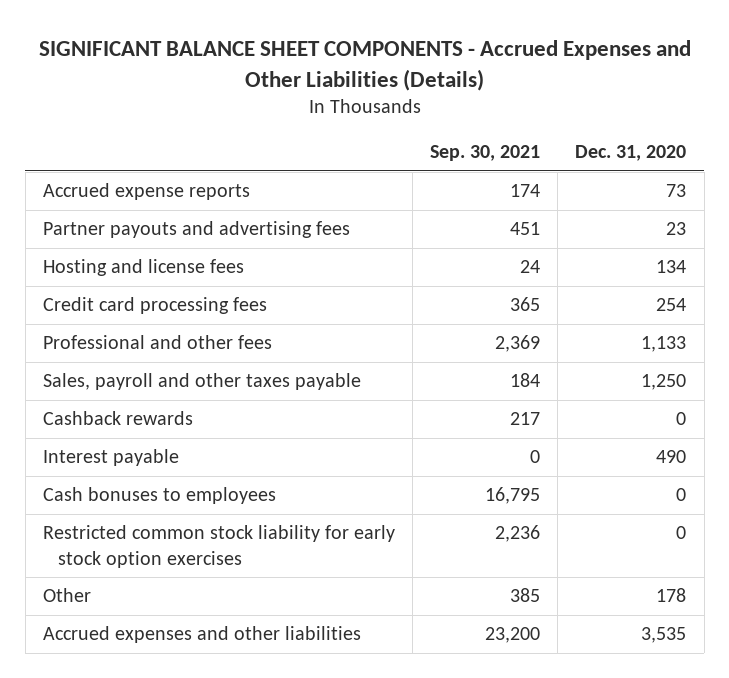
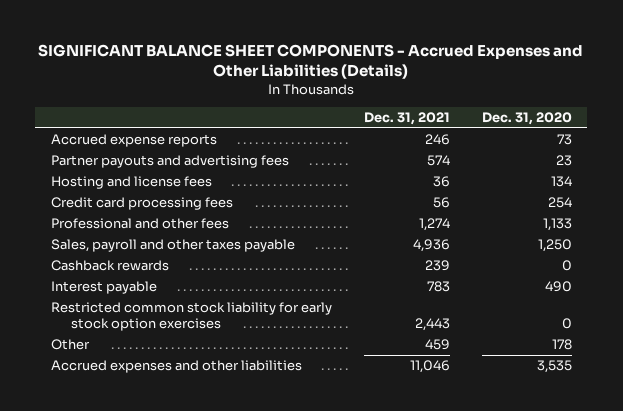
- | Sep. 30, 2021 | Dec. 31, 2020
+ | Dec. 31, 2021 | Dec. 31, 2020
- Cash bonuses to employees | 16,795 | 0

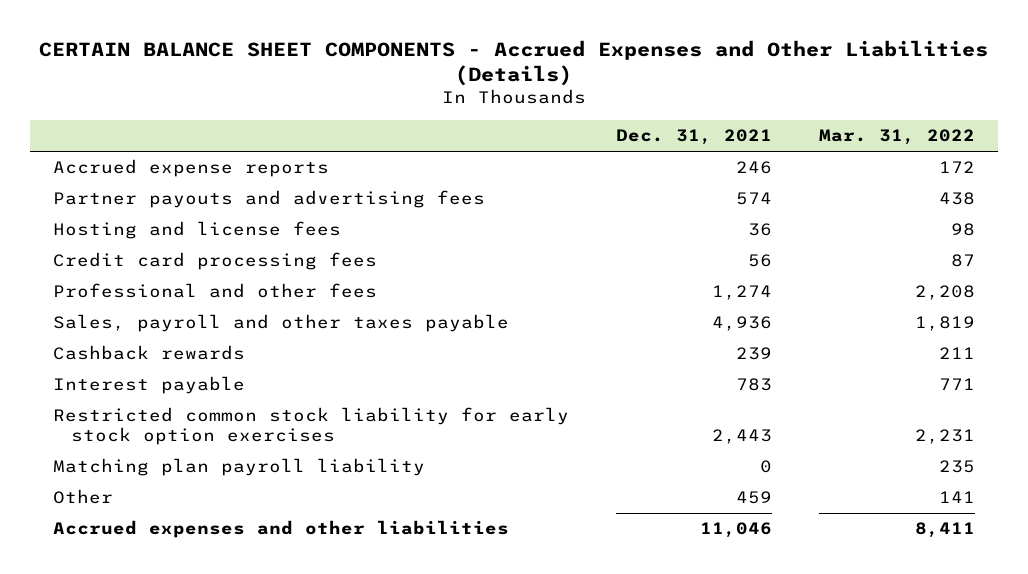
- SIGNIFICANT BALANCE SHEET COMPONENTS - Accrued Expenses and Other Liabilities (Details)
+ CERTAIN BALANCE SHEET COMPONENTS - Accrued Expenses and Other Liabilities (Details)
- | Dec. 31, 2021 | Dec. 31, 2020
+ | Dec. 31, 2021 | Mar. 31, 2022
+ Matching plan payroll liability | 0 | 235

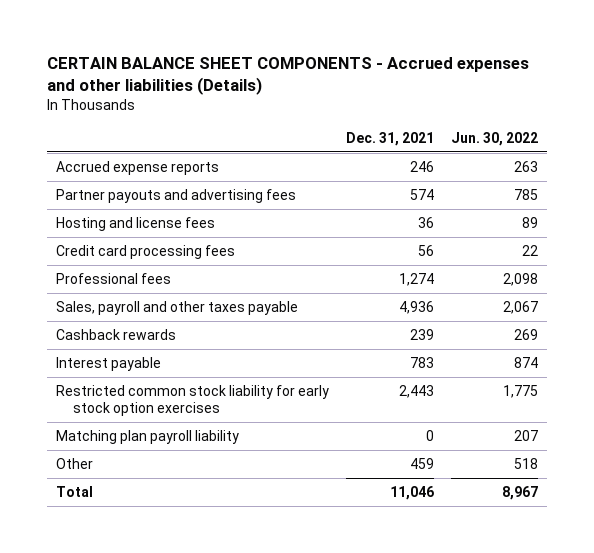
- CERTAIN BALANCE SHEET COMPONENTS - Accrued Expenses and Other Liabilities (Details)
+ CERTAIN BALANCE SHEET COMPONENTS - Accrued expenses and other liabilities (Details)
- | Dec. 31, 2021 | Mar. 31, 2022
+ | Dec. 31, 2021 | Jun. 30, 2022
- Professional and other fees | 1,274 | 2,208
+ Professional fees | 1,274 | 2,098
- Accrued expenses and other liabilities | 11,046 | 8,411
+ Total | 11,046 | 8,967

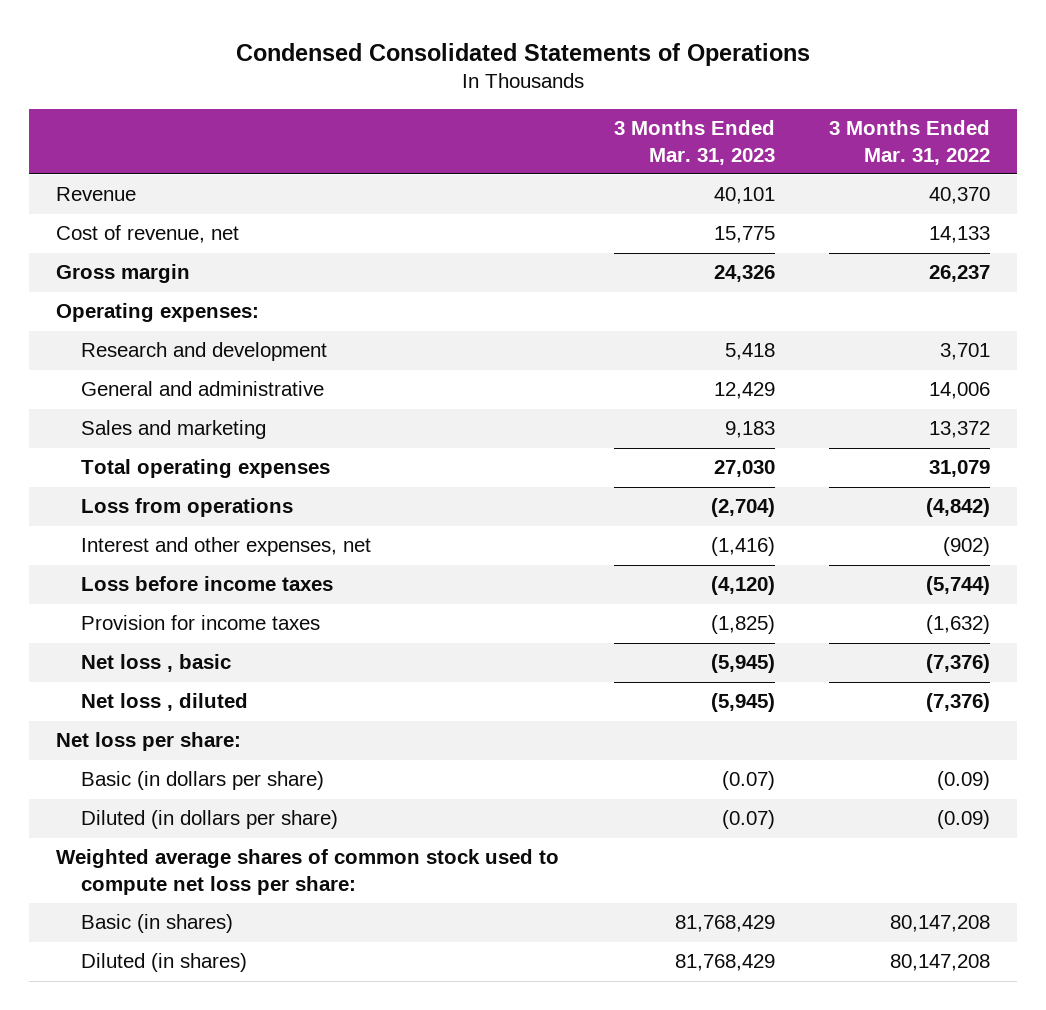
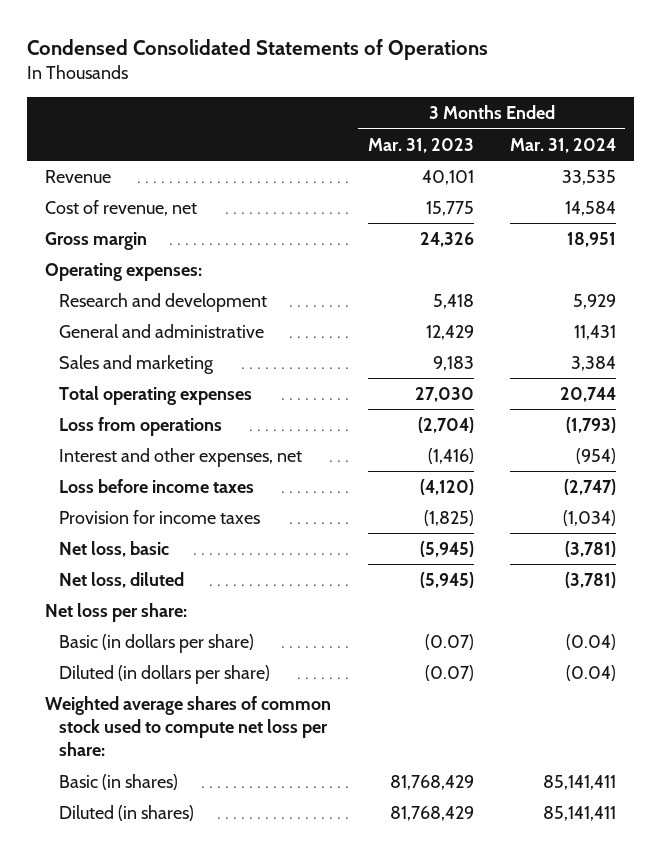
- | 3 Months Ended Mar. 31, 2023 | 3 Months Ended Mar. 31, 2022
+ | 3 Months Ended Mar. 31, 2023 | 3 Months Ended Mar. 31, 2024
- Net loss , basic | (5,945) | (7,376)
- Net loss , diluted | (5,945) | (7,376)
+ Net loss, basic | (5,945) | (3,781)
+ Net loss, diluted | (5,945) | (3,781)

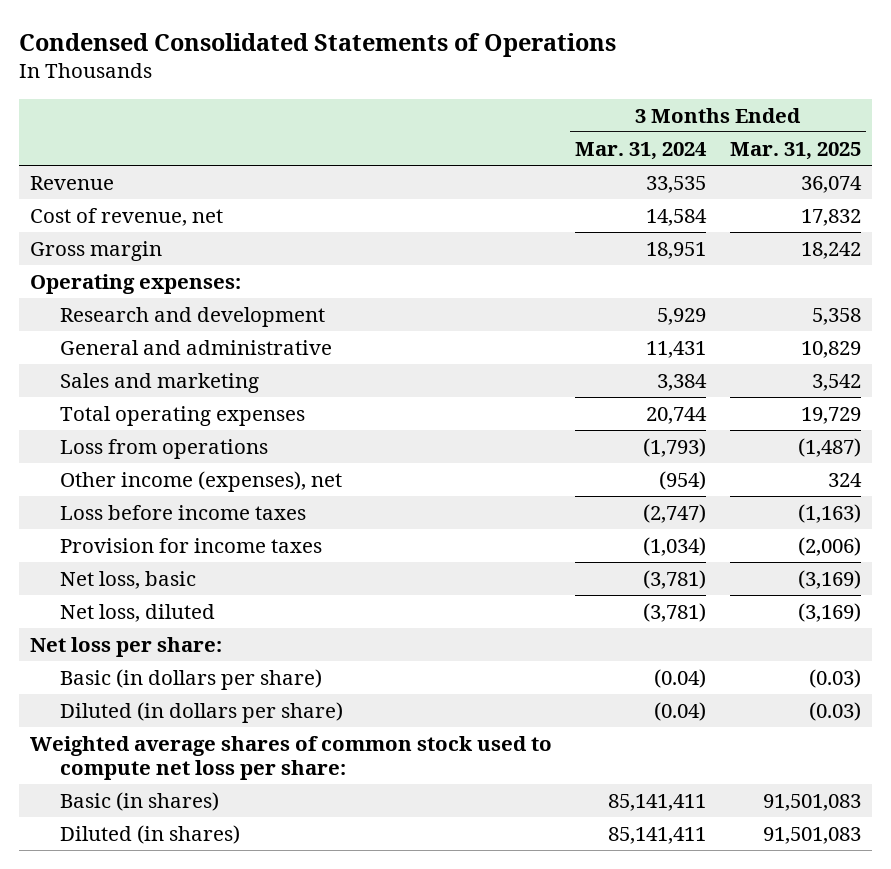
- | 3 Months Ended Mar. 31, 2023 | 3 Months Ended Mar. 31, 2024
+ | 3 Months Ended Mar. 31, 2024 | 3 Months Ended Mar. 31, 2025
- Interest and other expenses, net | (1,416) | (954)
+ Other income (expenses), net | (954) | 324

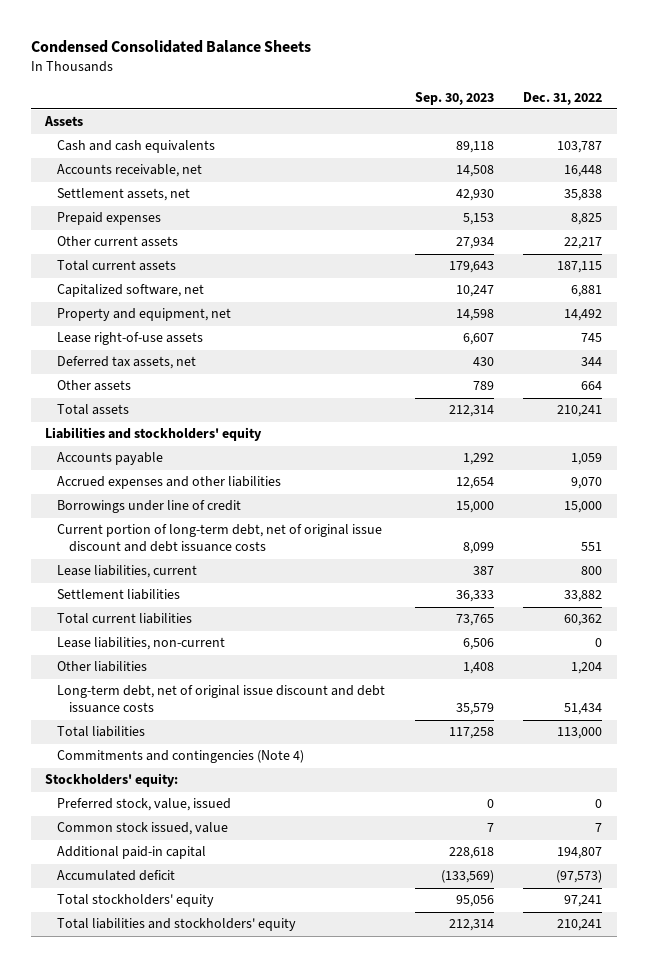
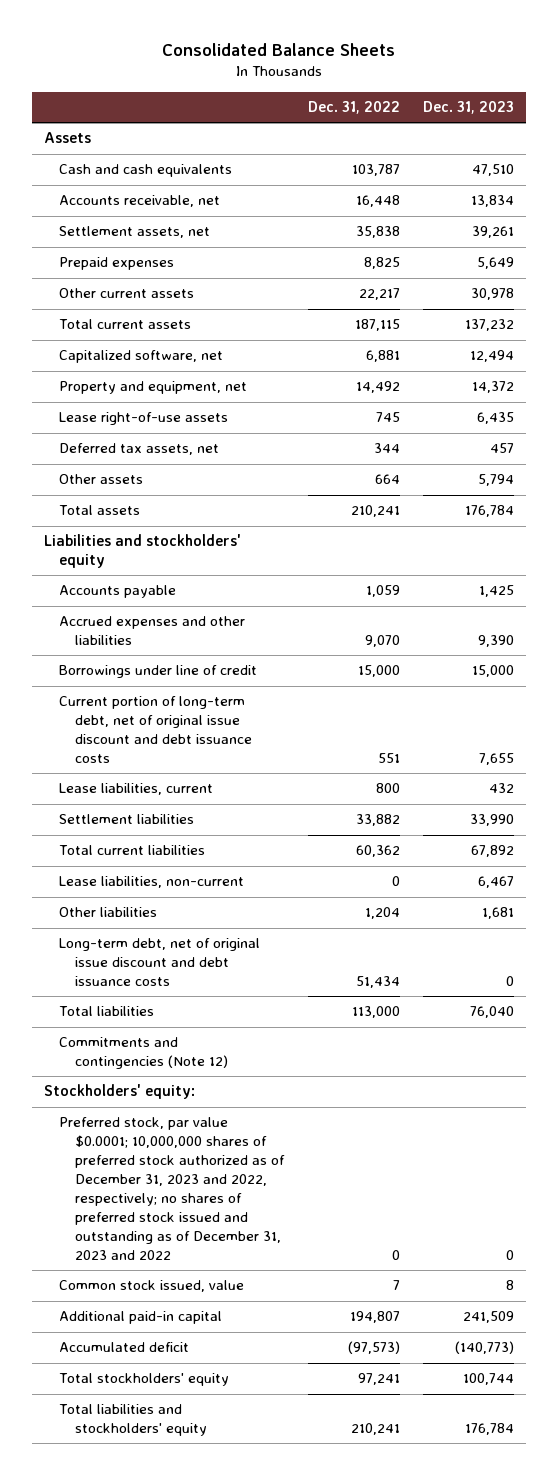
- Condensed Consolidated Balance Sheets
+ Consolidated Balance Sheets
- | Sep. 30, 2023 | Dec. 31, 2022
+ | Dec. 31, 2022 | Dec. 31, 2023
- Commitments and contingencies (Note 4)
+ Commitments and contingencies (Note 12)
- Preferred stock, value, issued | 0 | 0
+ Preferred stock, par value $0.0001; 10,000,000 shares of preferred stock authorized as of December 31, 2023 and 2022, respectively; no shares of preferred stock issued and outstanding as of December 31, 2023 and 2022 | 0 | 0

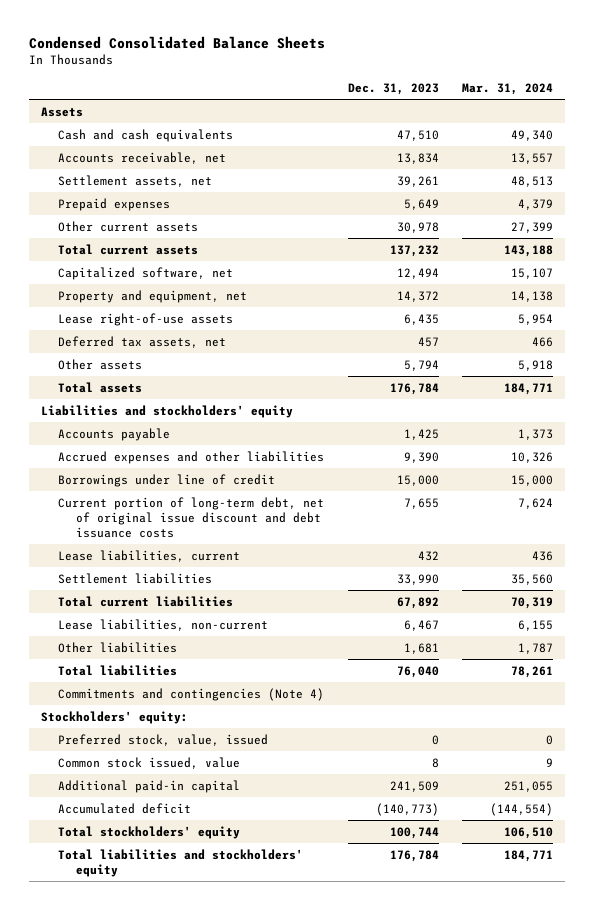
- Consolidated Balance Sheets
+ Condensed Consolidated Balance Sheets
- | Dec. 31, 2022 | Dec. 31, 2023
+ | Dec. 31, 2023 | Mar. 31, 2024
- Long-term debt, net of original issue discount and debt issuance costs | 51,434 | 0
- Commitments and contingencies (Note 12)
+ Commitments and contingencies (Note 4)
- Preferred stock, par value $0.0001; 10,000,000 shares of preferred stock authorized as of December 31, 2023 and 2022, respectively; no shares of preferred stock issued and outstanding as of December 31, 2023 and 2022 | 0 | 0
+ Preferred stock, value, issued | 0 | 0

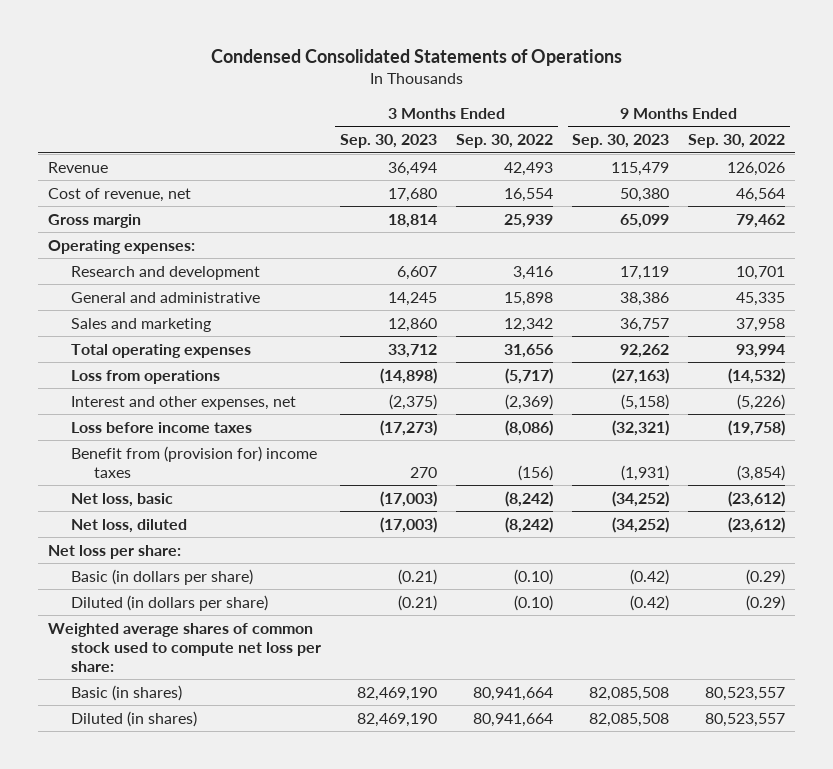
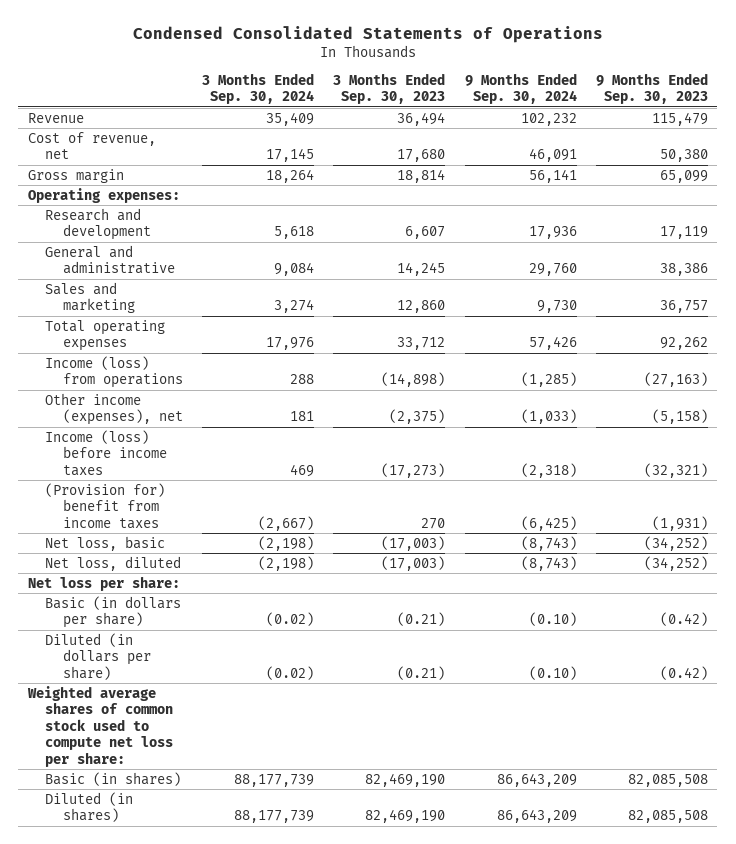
- | 3 Months Ended Sep. 30, 2023 | 3 Months Ended Sep. 30, 2022 | 9 Months Ended Sep. 30, 2023 | 9 Months Ended Sep. 30, 2022
+ | 3 Months Ended Sep. 30, 2024 | 3 Months Ended Sep. 30, 2023 | 9 Months Ended Sep. 30, 2024 | 9 Months Ended Sep. 30, 2023
- Loss from operations | (14,898) | (5,717) | (27,163) | (14,532)
- Interest and other expenses, net | (2,375) | (2,369) | (5,158) | (5,226)
- Loss before income taxes | (17,273) | (8,086) | (32,321) | (19,758)
- Benefit from (provision for) income taxes | 270 | (156) | (1,931) | (3,854)
+ Income (loss) from operations | 288 | (14,898) | (1,285) | (27,163)
+ Other income (expenses), net | 181 | (2,375) | (1,033) | (5,158)
+ Income (loss) before income taxes | 469 | (17,273) | (2,318) | (32,321)
+ (Provision for) benefit from income taxes | (2,667) | 270 | (6,425) | (1,931)

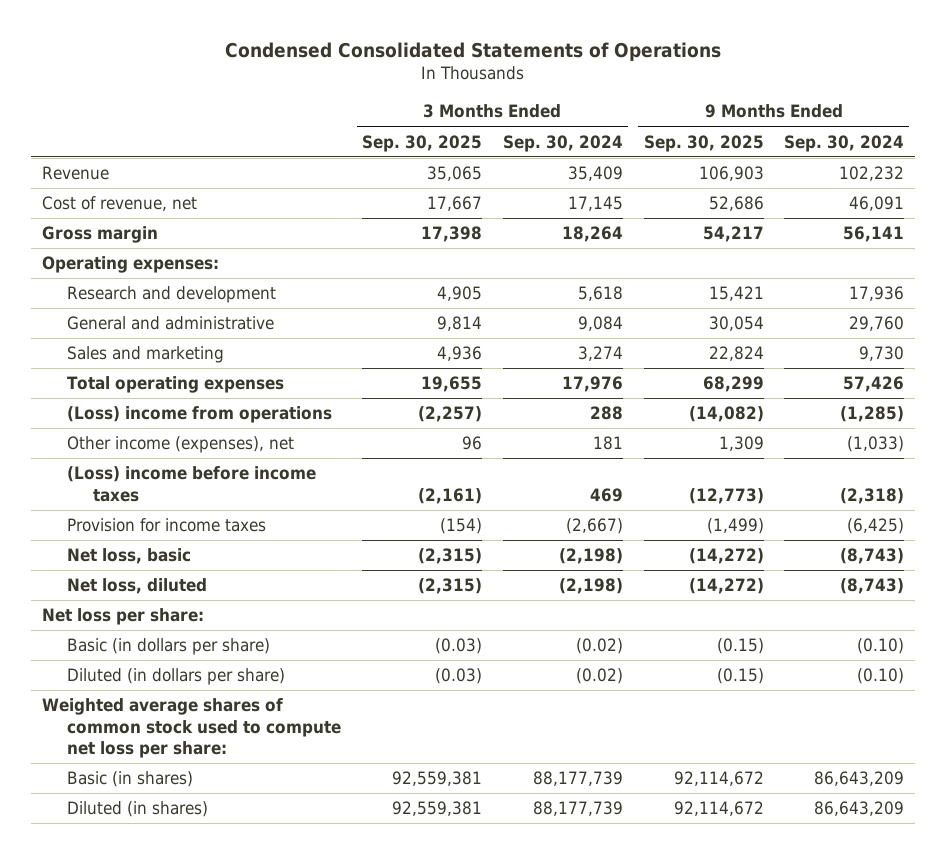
- | 3 Months Ended Sep. 30, 2024 | 3 Months Ended Sep. 30, 2023 | 9 Months Ended Sep. 30, 2024 | 9 Months Ended Sep. 30, 2023
+ | 3 Months Ended Sep. 30, 2025 | 3 Months Ended Sep. 30, 2024 | 9 Months Ended Sep. 30, 2025 | 9 Months Ended Sep. 30, 2024
- Income (loss) from operations | 288 | (14,898) | (1,285) | (27,163)
+ (Loss) income from operations | (2,257) | 288 | (14,082) | (1,285)
- Income (loss) before income taxes | 469 | (17,273) | (2,318) | (32,321)
- (Provision for) benefit from income taxes | (2,667) | 270 | (6,425) | (1,931)
+ (Loss) income before income taxes | (2,161) | 469 | (12,773) | (2,318)
+ Provision for income taxes | (154) | (2,667) | (1,499) | (6,425)

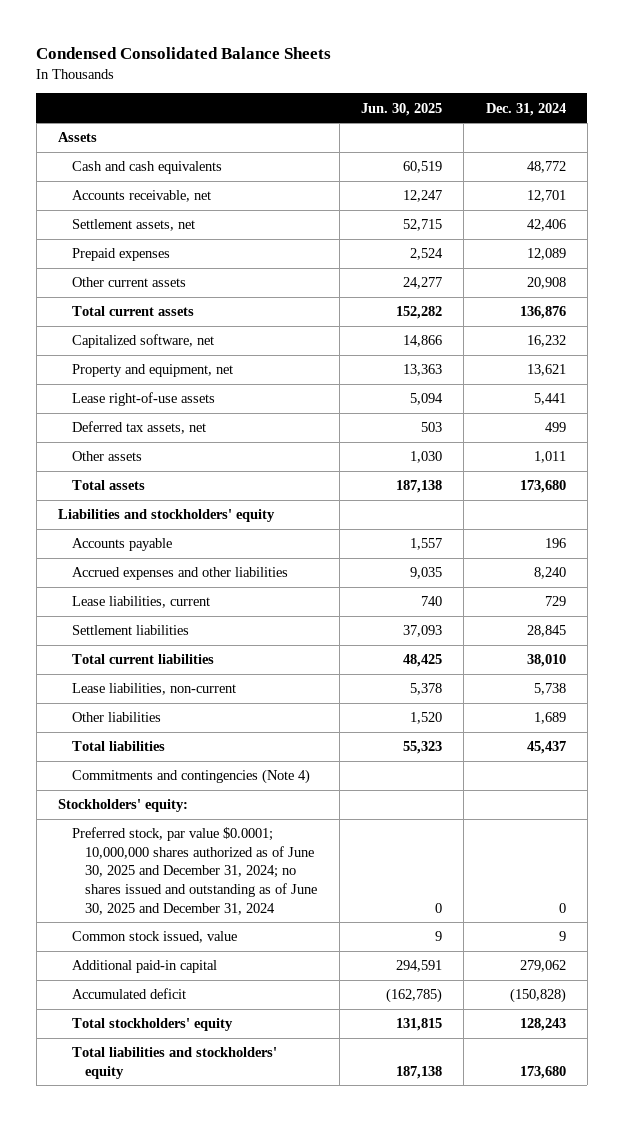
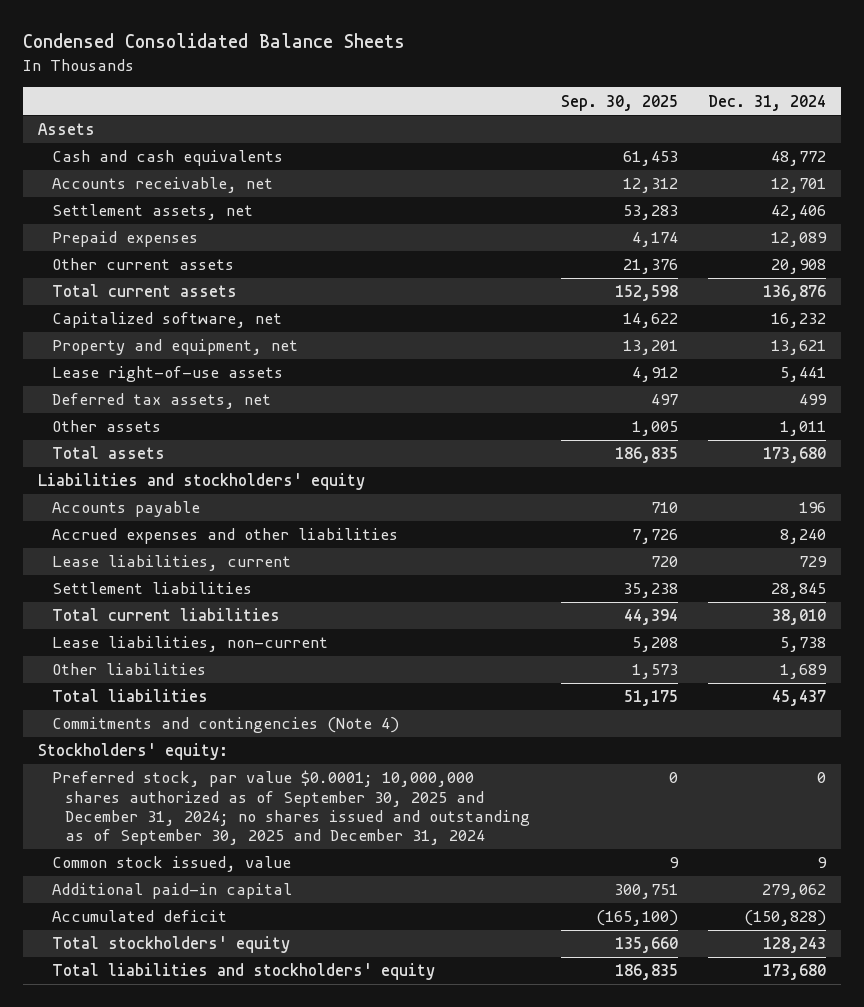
- | Jun. 30, 2025 | Dec. 31, 2024
+ | Sep. 30, 2025 | Dec. 31, 2024
- Preferred stock, par value $0.0001; 10,000,000 shares authorized as of June 30, 2025 and December 31, 2024; no shares issued and outstanding as of June 30, 2025 and December 31, 2024 | 0 | 0
+ Preferred stock, par value $0.0001; 10,000,000 shares authorized as of September 30, 2025 and December 31, 2024; no shares issued and outstanding as of September 30, 2025 and December 31, 2024 | 0 | 0

